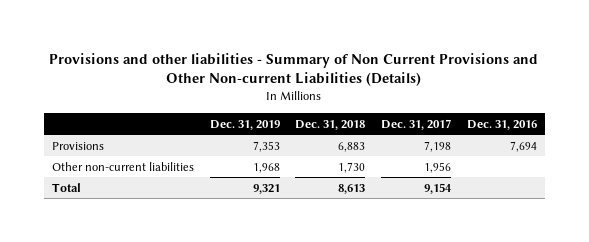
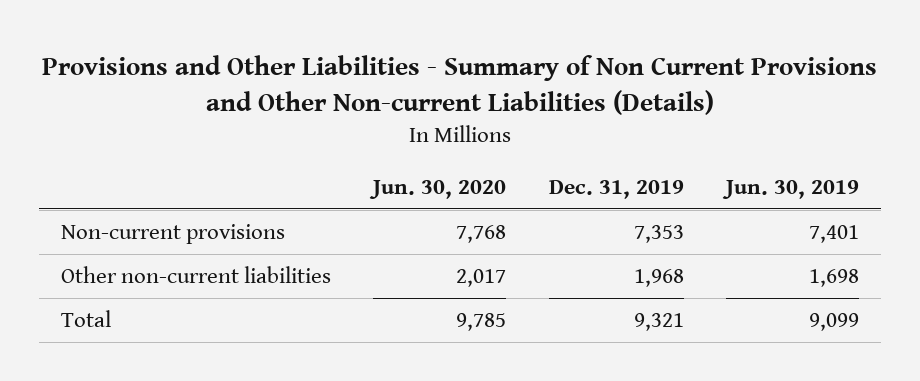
- Provisions and other liabilities - Summary of Non Current Provisions and Other Non-current Liabilities (Details)
+ Provisions and Other Liabilities - Summary of Non Current Provisions and Other Non-current Liabilities (Details)
- | Dec. 31, 2019 | Dec. 31, 2018 | Dec. 31, 2017 | Dec. 31, 2016
+ | Jun. 30, 2020 | Dec. 31, 2019 | Jun. 30, 2019
- Provisions | 7,353 | 6,883 | 7,198 | 7,694
+ Non-current provisions | 7,768 | 7,353 | 7,401

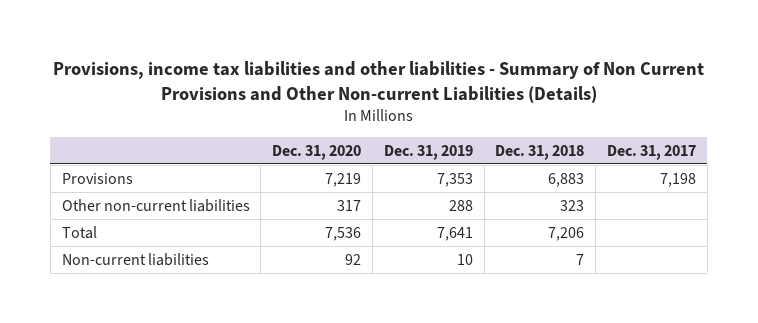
- Provisions and Other Liabilities - Summary of Non Current Provisions and Other Non-current Liabilities (Details)
+ Provisions, income tax liabilities and other liabilities - Summary of Non Current Provisions and Other Non-current Liabilities (Details)
- | Jun. 30, 2020 | Dec. 31, 2019 | Jun. 30, 2019
+ | Dec. 31, 2020 | Dec. 31, 2019 | Dec. 31, 2018 | Dec. 31, 2017
- Non-current provisions | 7,768 | 7,353 | 7,401
- Other non-current liabilities | 2,017 | 1,968 | 1,698
- Total | 9,785 | 9,321 | 9,099
+ Provisions | 7,219 | 7,353 | 6,883 | 7,198
+ Other non-current liabilities | 317 | 288 | 323 |
+ Total | 7,536 | 7,641 | 7,206 |
+ Non-current liabilities | 92 | 10 | 7 |

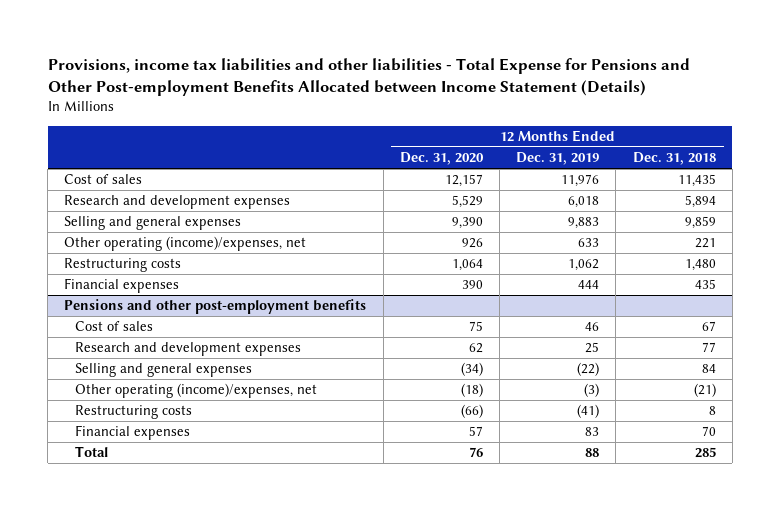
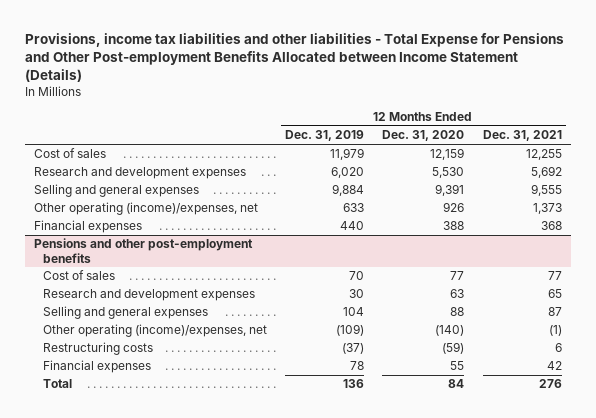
- | 12 Months Ended Dec. 31, 2020 | 12 Months Ended Dec. 31, 2019 | 12 Months Ended Dec. 31, 2018
+ | 12 Months Ended Dec. 31, 2019 | 12 Months Ended Dec. 31, 2020 | 12 Months Ended Dec. 31, 2021
- Cost of sales | 12,157 | 11,976 | 11,435
- Research and development expenses | 5,529 | 6,018 | 5,894
- Selling and general expenses | 9,390 | 9,883 | 9,859
+ Cost of sales | 11,979 | 12,159 | 12,255
+ Research and development expenses | 6,020 | 5,530 | 5,692
+ Selling and general expenses | 9,884 | 9,391 | 9,555
- Restructuring costs | 1,064 | 1,062 | 1,480
- Financial expenses | 390 | 444 | 435
+ Financial expenses | 440 | 388 | 368
@ Pensions and other post-employment benefits
- Cost of sales | 75 | 46 | 67
- Research and development expenses | 62 | 25 | 77
- Selling and general expenses | (34) | (22) | 84
- Other operating (income)/expenses, net | (18) | (3) | (21)
- Restructuring costs | (66) | (41) | 8
- Financial expenses | 57 | 83 | 70
- Total | 76 | 88 | 285
+ Cost of sales | 70 | 77 | 77
+ Research and development expenses | 30 | 63 | 65
+ Selling and general expenses | 104 | 88 | 87
+ Other operating (income)/expenses, net | (109) | (140) | (1)
+ Restructuring costs | (37) | (59) | 6
+ Financial expenses | 78 | 55 | 42
+ Total | 136 | 84 | 276

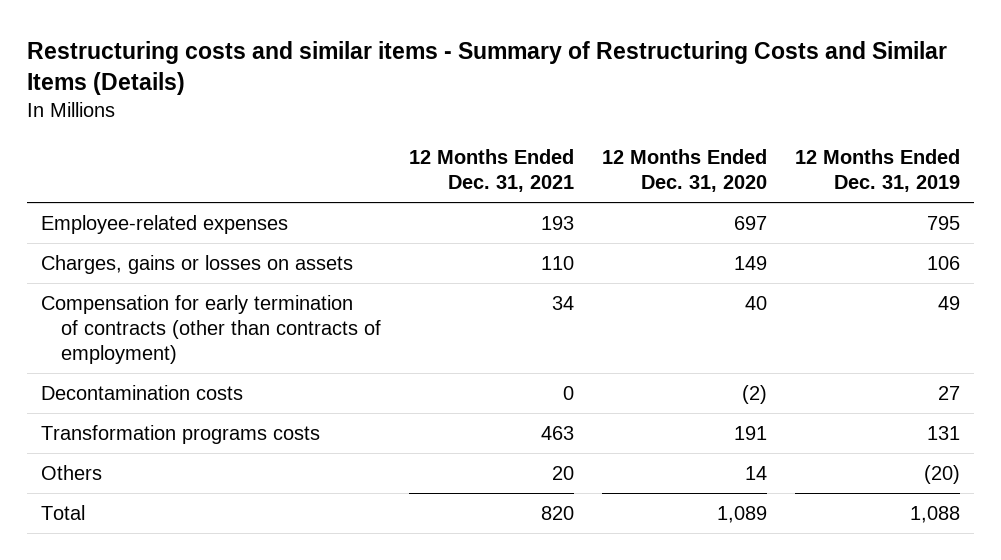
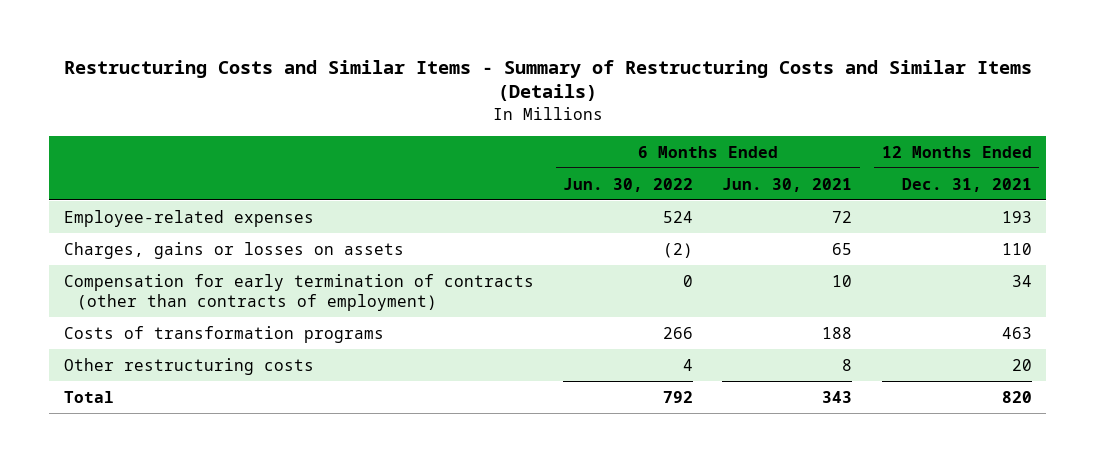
- Restructuring costs and similar items - Summary of Restructuring Costs and Similar Items (Details)
+ Restructuring Costs and Similar Items - Summary of Restructuring Costs and Similar Items (Details)
- | 12 Months Ended Dec. 31, 2021 | 12 Months Ended Dec. 31, 2020 | 12 Months Ended Dec. 31, 2019
+ | 6 Months Ended Jun. 30, 2022 | 6 Months Ended Jun. 30, 2021 | 12 Months Ended Dec. 31, 2021
- Decontamination costs | 0 | (2) | 27
- Transformation programs costs | 463 | 191 | 131
- Others | 20 | 14 | (20)
+ Costs of transformation programs | 266 | 188 | 463
+ Other restructuring costs | 4 | 8 | 20

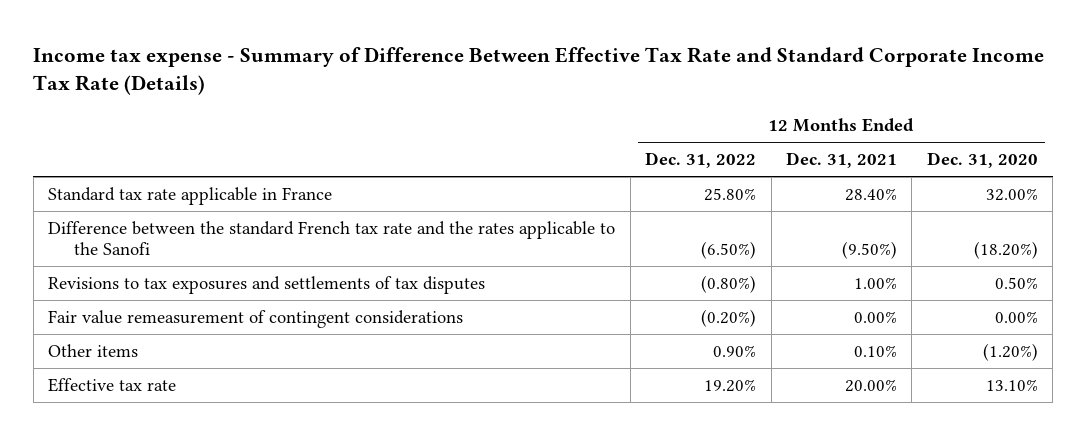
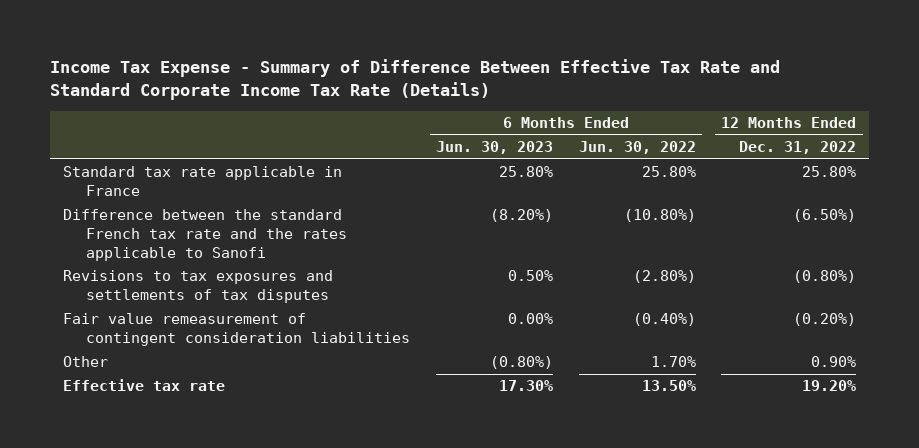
- Income tax expense - Summary of Difference Between Effective Tax Rate and Standard Corporate Income Tax Rate (Details)
+ Income Tax Expense - Summary of Difference Between Effective Tax Rate and Standard Corporate Income Tax Rate (Details)
- | 12 Months Ended Dec. 31, 2022 | 12 Months Ended Dec. 31, 2021 | 12 Months Ended Dec. 31, 2020
+ | 6 Months Ended Jun. 30, 2023 | 6 Months Ended Jun. 30, 2022 | 12 Months Ended Dec. 31, 2022
- Difference between the standard French tax rate and the rates applicable to the Sanofi | (6.50%) | (9.50%) | (18.20%)
+ Difference between the standard French tax rate and the rates applicable to Sanofi | (8.20%) | (10.80%) | (6.50%)
- Fair value remeasurement of contingent considerations | (0.20%) | 0.00% | 0.00%
- Other items | 0.90% | 0.10% | (1.20%)
+ Fair value remeasurement of contingent consideration liabilities | 0.00% | (0.40%) | (0.20%)
+ Other | (0.80%) | 1.70% | 0.90%

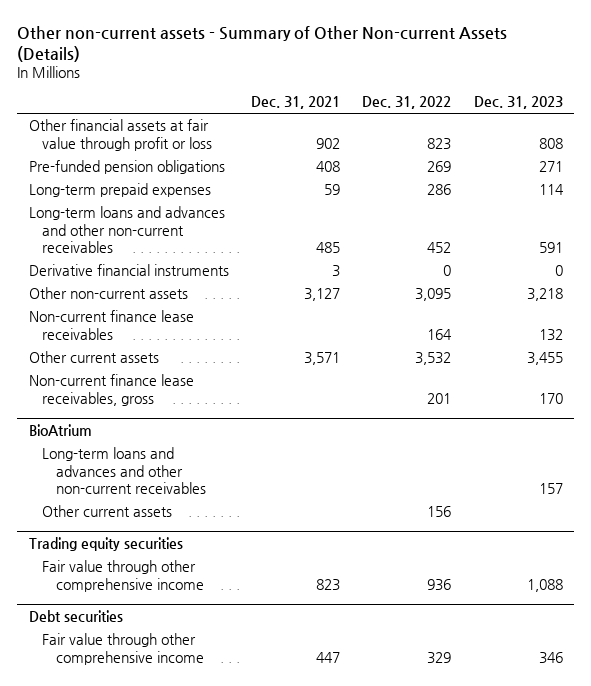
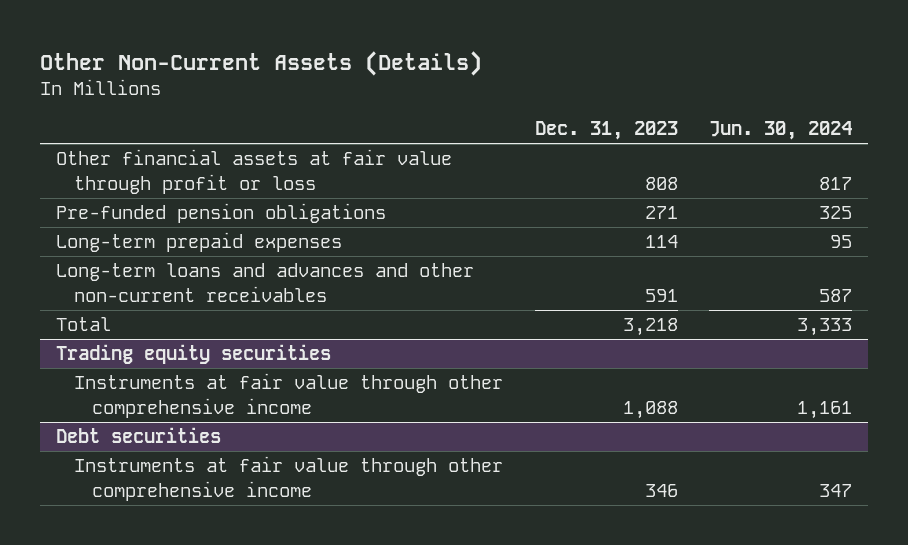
- Other non-current assets - Summary of Other Non-current Assets (Details)
+ Other Non-Current Assets (Details)
- | Dec. 31, 2021 | Dec. 31, 2022 | Dec. 31, 2023
+ | Dec. 31, 2023 | Jun. 30, 2024
- Derivative financial instruments | 3 | 0 | 0
- Other non-current assets | 3,127 | 3,095 | 3,218
- Non-current finance lease receivables | | 164 | 132
- Other current assets | 3,571 | 3,532 | 3,455
- Non-current finance lease receivables, gross | | 201 | 170
- BioAtrium
- Long-term loans and advances and other non-current receivables | | | 157
- Other current assets | | 156 |
+ Total | 3,218 | 3,333
@ Trading equity securities
- Fair value through other comprehensive income | 823 | 936 | 1,088
+ Instruments at fair value through other comprehensive income | 1,088 | 1,161
@ Debt securities
- Fair value through other comprehensive income | 447 | 329 | 346
+ Instruments at fair value through other comprehensive income | 346 | 347

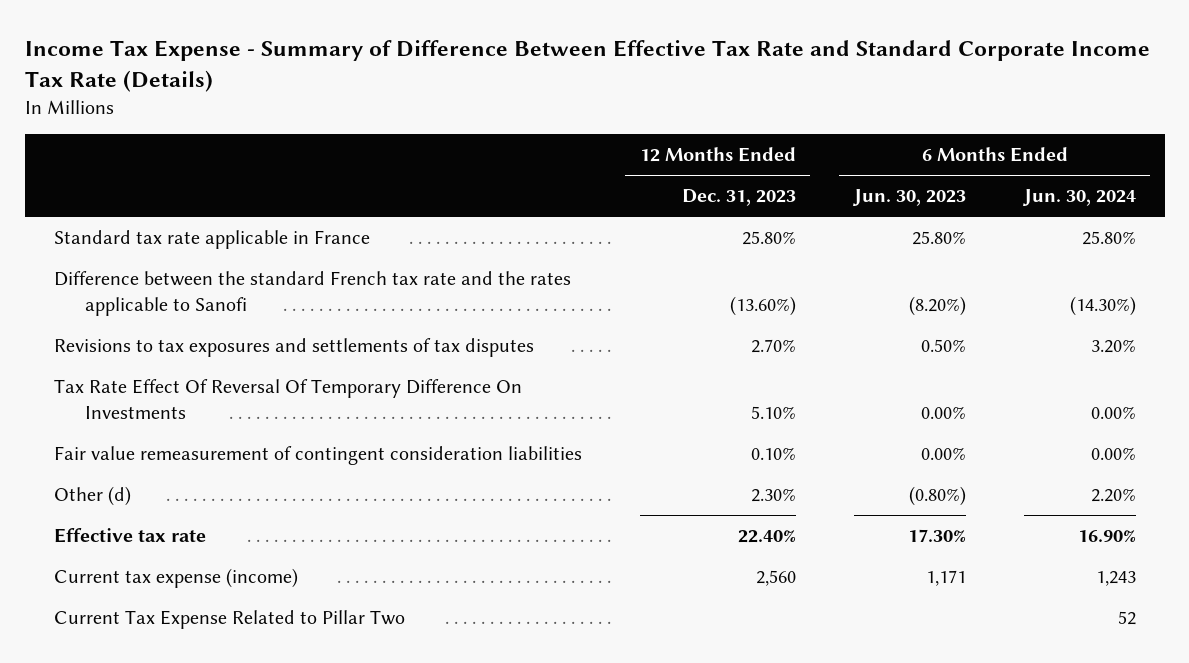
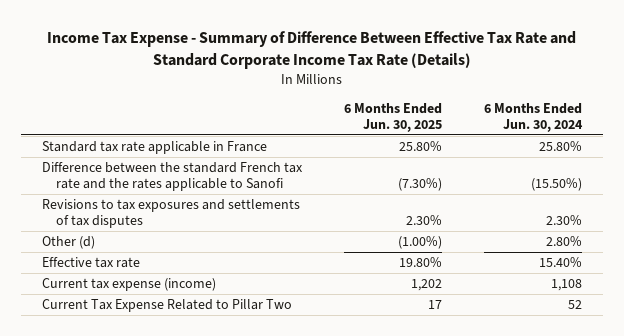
- | 12 Months Ended Dec. 31, 2023 | 6 Months Ended Jun. 30, 2023 | 6 Months Ended Jun. 30, 2024
+ | 6 Months Ended Jun. 30, 2025 | 6 Months Ended Jun. 30, 2024
- Difference between the standard French tax rate and the rates applicable to Sanofi | (13.60%) | (8.20%) | (14.30%)
- Revisions to tax exposures and settlements of tax disputes | 2.70% | 0.50% | 3.20%
- Tax Rate Effect Of Reversal Of Temporary Difference On Investments | 5.10% | 0.00% | 0.00%
- Fair value remeasurement of contingent consideration liabilities | 0.10% | 0.00% | 0.00%
- Other (d) | 2.30% | (0.80%) | 2.20%
- Effective tax rate | 22.40% | 17.30% | 16.90%
- Current tax expense (income) | 2,560 | 1,171 | 1,243
+ Difference between the standard French tax rate and the rates applicable to Sanofi | (7.30%) | (15.50%)
+ Revisions to tax exposures and settlements of tax disputes | 2.30% | 2.30%
+ Other (d) | (1.00%) | 2.80%
+ Effective tax rate | 19.80% | 15.40%
+ Current tax expense (income) | 1,202 | 1,108

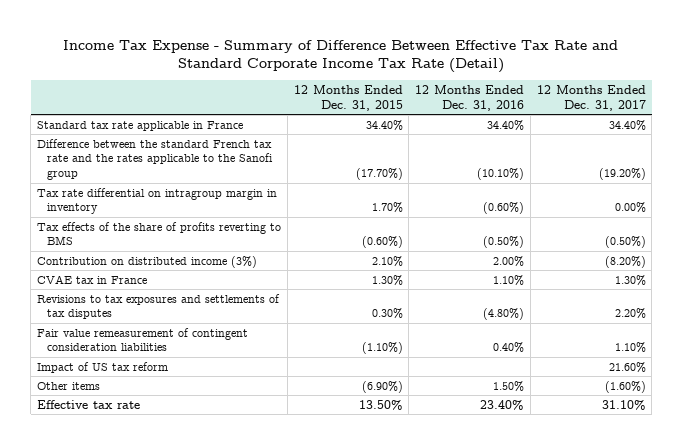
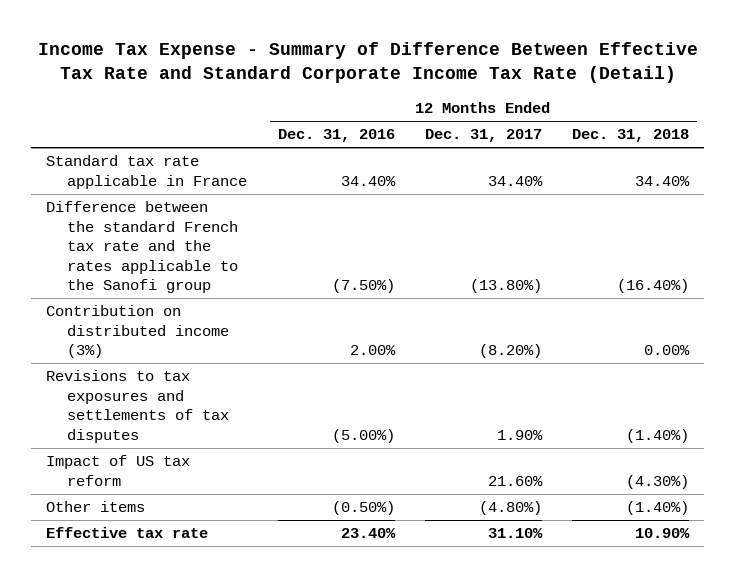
- | 12 Months Ended Dec. 31, 2015 | 12 Months Ended Dec. 31, 2016 | 12 Months Ended Dec. 31, 2017
+ | 12 Months Ended Dec. 31, 2016 | 12 Months Ended Dec. 31, 2017 | 12 Months Ended Dec. 31, 2018
- Difference between the standard French tax rate and the rates applicable to the Sanofi group | (17.70%) | (10.10%) | (19.20%)
- Tax rate differential on intragroup margin in inventory | 1.70% | (0.60%) | 0.00%
- Tax effects of the share of profits reverting to BMS | (0.60%) | (0.50%) | (0.50%)
+ Difference between the standard French tax rate and the rates applicable to the Sanofi group | (7.50%) | (13.80%) | (16.40%)
- CVAE tax in France | 1.30% | 1.10% | 1.30%
- Revisions to tax exposures and settlements of tax disputes | 0.30% | (4.80%) | 2.20%
- Fair value remeasurement of contingent consideration liabilities | (1.10%) | 0.40% | 1.10%
+ Revisions to tax exposures and settlements of tax disputes | (5.00%) | 1.90% | (1.40%)
- Other items | (6.90%) | 1.50% | (1.60%)
+ Other items | (0.50%) | (4.80%) | (1.40%)

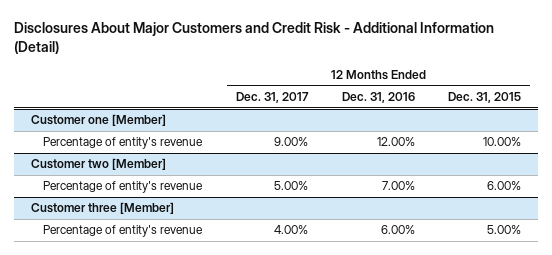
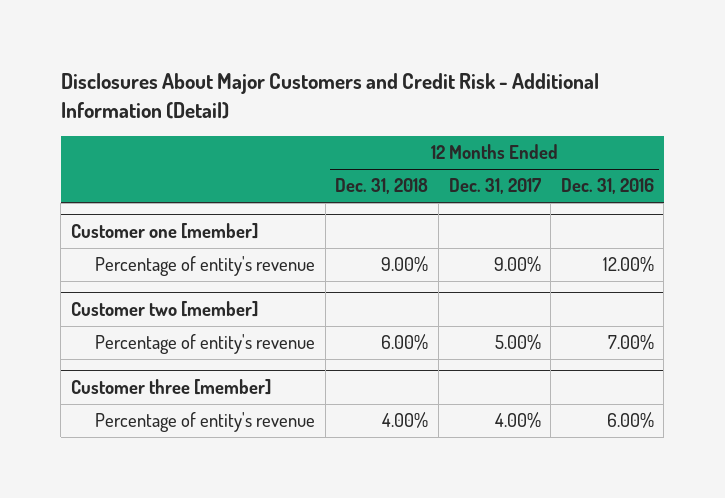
- | 12 Months Ended Dec. 31, 2017 | 12 Months Ended Dec. 31, 2016 | 12 Months Ended Dec. 31, 2015
+ | 12 Months Ended Dec. 31, 2018 | 12 Months Ended Dec. 31, 2017 | 12 Months Ended Dec. 31, 2016
- Customer one [Member]
+ Customer one [member]
- Customer two [Member]
+ Customer two [member]
- Customer three [Member]
+ Customer three [member]

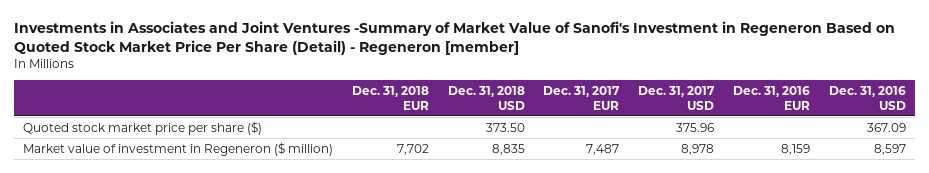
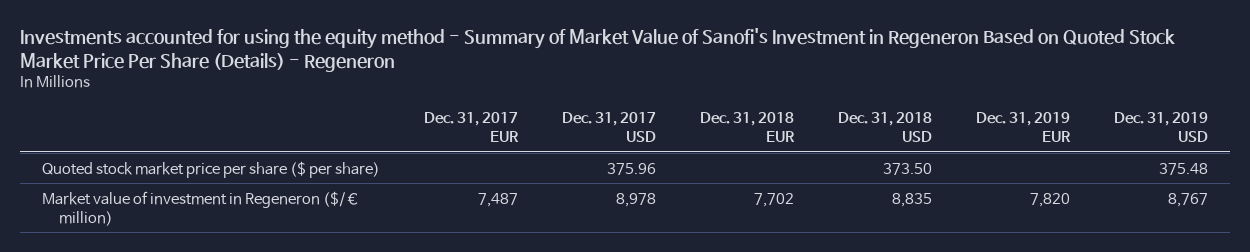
- Investments in Associates and Joint Ventures -Summary of Market Value of Sanofi's Investment in Regeneron Based on Quoted Stock Market Price Per Share (Detail) - Regeneron [member]
+ Investments accounted for using the equity method - Summary of Market Value of Sanofi's Investment in Regeneron Based on Quoted Stock Market Price Per Share (Details) - Regeneron
- | Dec. 31, 2018 EUR | Dec. 31, 2018 USD | Dec. 31, 2017 EUR | Dec. 31, 2017 USD | Dec. 31, 2016 EUR | Dec. 31, 2016 USD
+ | Dec. 31, 2017 EUR | Dec. 31, 2017 USD | Dec. 31, 2018 EUR | Dec. 31, 2018 USD | Dec. 31, 2019 EUR | Dec. 31, 2019 USD
- Quoted stock market price per share ($) | | 373.50 | | 375.96 | | 367.09
- Market value of investment in Regeneron ($ million) | 7,702 | 8,835 | 7,487 | 8,978 | 8,159 | 8,597
+ Quoted stock market price per share ($ per share) | | 375.96 | | 373.50 | | 375.48
+ Market value of investment in Regeneron ($/€ million) | 7,487 | 8,978 | 7,702 | 8,835 | 7,820 | 8,767

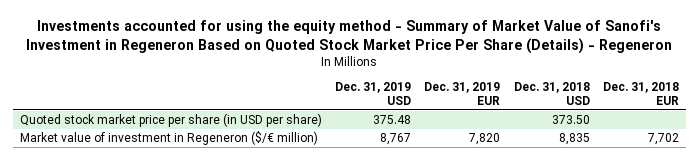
- | Dec. 31, 2017 EUR | Dec. 31, 2017 USD | Dec. 31, 2018 EUR | Dec. 31, 2018 USD | Dec. 31, 2019 EUR | Dec. 31, 2019 USD
+ | Dec. 31, 2019 USD | Dec. 31, 2019 EUR | Dec. 31, 2018 USD | Dec. 31, 2018 EUR
- Quoted stock market price per share ($ per share) | | 375.96 | | 373.50 | | 375.48
+ Quoted stock market price per share (in USD per share) | 375.48 | | 373.50 |

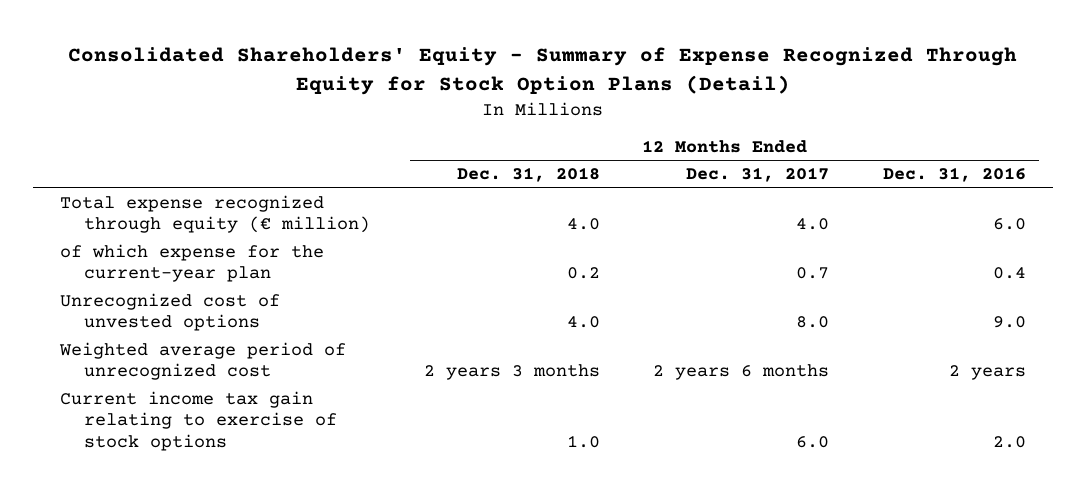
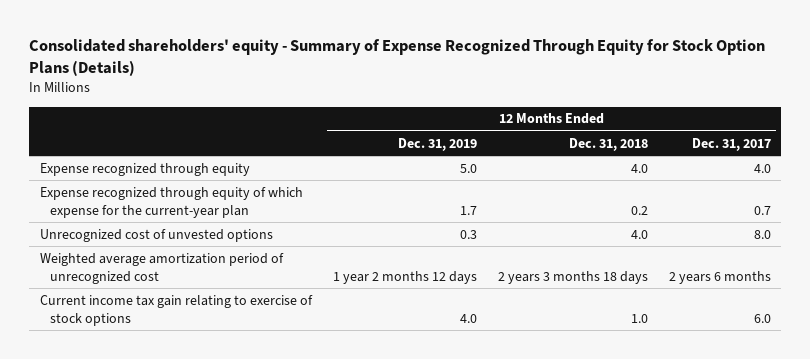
- Consolidated Shareholders' Equity - Summary of Expense Recognized Through Equity for Stock Option Plans (Detail)
+ Consolidated shareholders' equity - Summary of Expense Recognized Through Equity for Stock Option Plans (Details)
- | 12 Months Ended Dec. 31, 2018 | 12 Months Ended Dec. 31, 2017 | 12 Months Ended Dec. 31, 2016
+ | 12 Months Ended Dec. 31, 2019 | 12 Months Ended Dec. 31, 2018 | 12 Months Ended Dec. 31, 2017
- Total expense recognized through equity (€ million) | 4.0 | 4.0 | 6.0
- of which expense for the current-year plan | 0.2 | 0.7 | 0.4
+ Expense recognized through equity | 5.0 | 4.0 | 4.0
+ Expense recognized through equity of which expense for the current-year plan | 1.7 | 0.2 | 0.7
- Weighted average period of unrecognized cost | 2 years 3 months | 2 years 6 months | 2 years
+ Weighted average amortization period of unrecognized cost | 1 year 2 months 12 days | 2 years 3 months 18 days | 2 years 6 months

